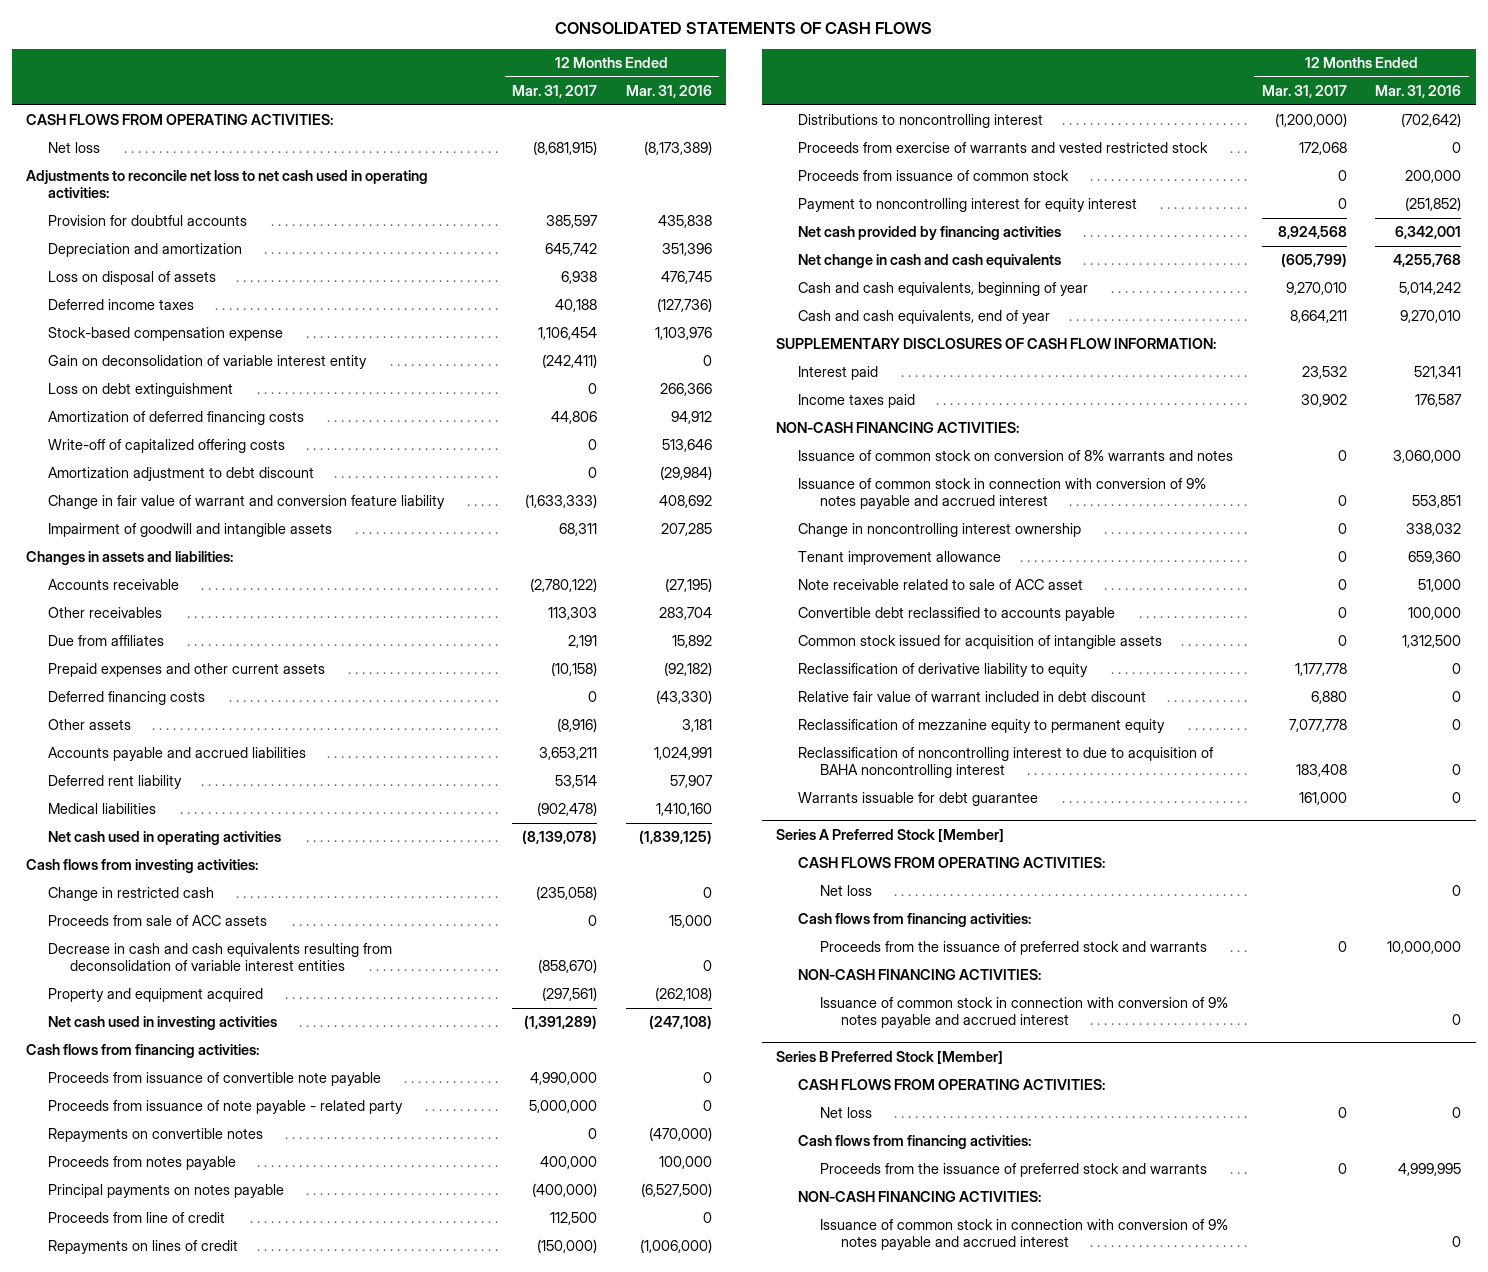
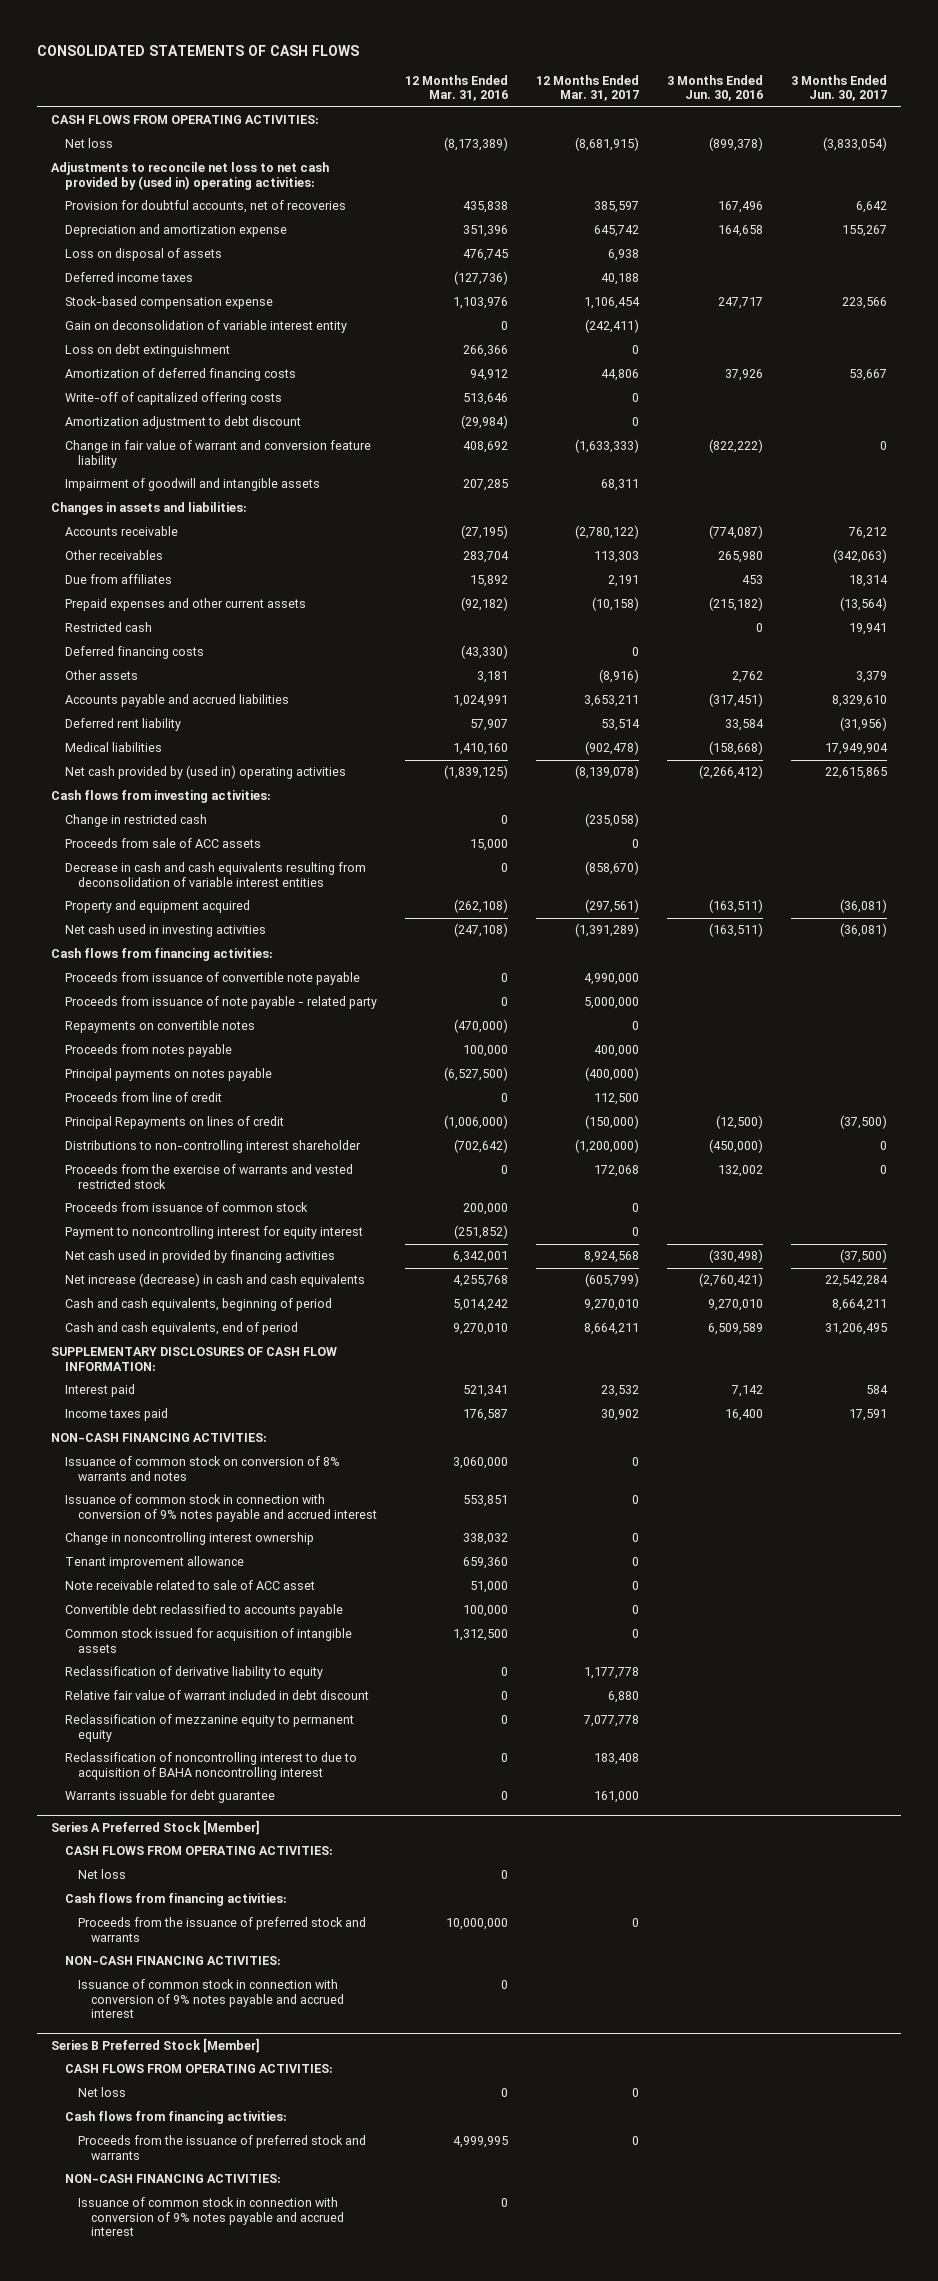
- | 12 Months Ended Mar. 31, 2017 | 12 Months Ended Mar. 31, 2016
+ | 12 Months Ended Mar. 31, 2016 | 12 Months Ended Mar. 31, 2017 | 3 Months Ended Jun. 30, 2016 | 3 Months Ended Jun. 30, 2017
- Adjustments to reconcile net loss to net cash used in operating activities:
- Provision for doubtful accounts | 385,597 | 435,838
- Depreciation and amortization | 645,742 | 351,396
+ Adjustments to reconcile net loss to net cash provided by (used in) operating activities:
+ Provision for doubtful accounts, net of recoveries | 435,838 | 385,597 | 167,496 | 6,642
+ Depreciation and amortization expense | 351,396 | 645,742 | 164,658 | 155,267
+ Restricted cash | | | 0 | 19,941
- Net cash used in operating activities | (8,139,078) | (1,839,125)
+ Net cash provided by (used in) operating activities | (1,839,125) | (8,139,078) | (2,266,412) | 22,615,865
- Repayments on lines of credit | (150,000) | (1,006,000)
- Distributions to noncontrolling interest | (1,200,000) | (702,642)
- Proceeds from exercise of warrants and vested restricted stock | 172,068 | 0
+ Principal Repayments on lines of credit | (1,006,000) | (150,000) | (12,500) | (37,500)
+ Distributions to non-controlling interest shareholder | (702,642) | (1,200,000) | (450,000) | 0
+ Proceeds from the exercise of warrants and vested restricted stock | 0 | 172,068 | 132,002 | 0
- Net cash provided by financing activities | 8,924,568 | 6,342,001
- Net change in cash and cash equivalents | (605,799) | 4,255,768
- Cash and cash equivalents, beginning of year | 9,270,010 | 5,014,242
- Cash and cash equivalents, end of year | 8,664,211 | 9,270,010
+ Net cash used in provided by financing activities | 6,342,001 | 8,924,568 | (330,498) | (37,500)
+ Net increase (decrease) in cash and cash equivalents | 4,255,768 | (605,799) | (2,760,421) | 22,542,284
+ Cash and cash equivalents, beginning of period | 5,014,242 | 9,270,010 | 9,270,010 | 8,664,211
+ Cash and cash equivalents, end of period | 9,270,010 | 8,664,211 | 6,509,589 | 31,206,495

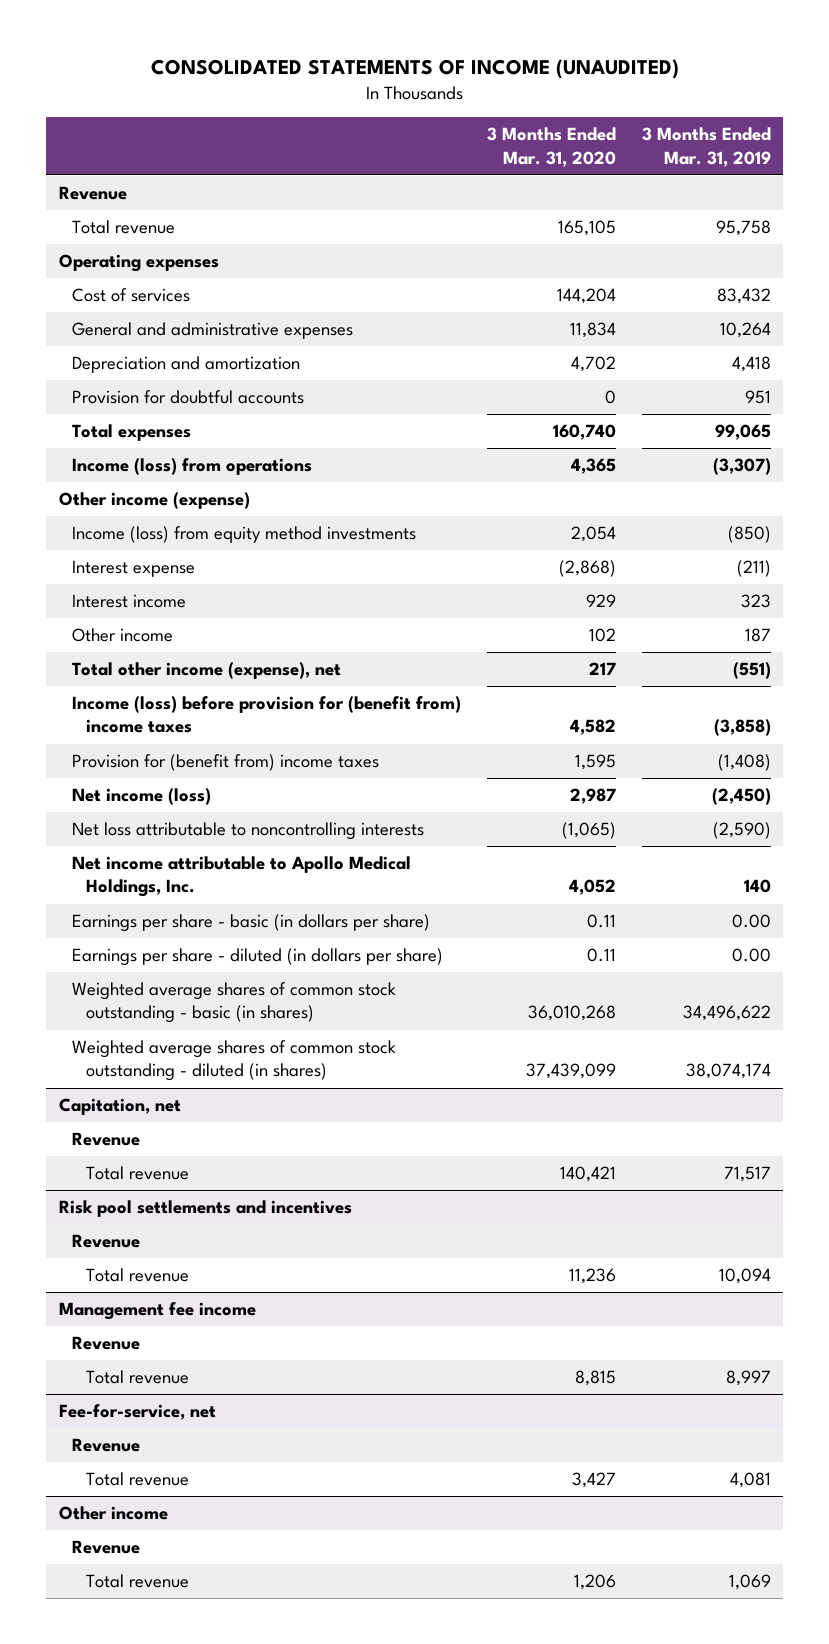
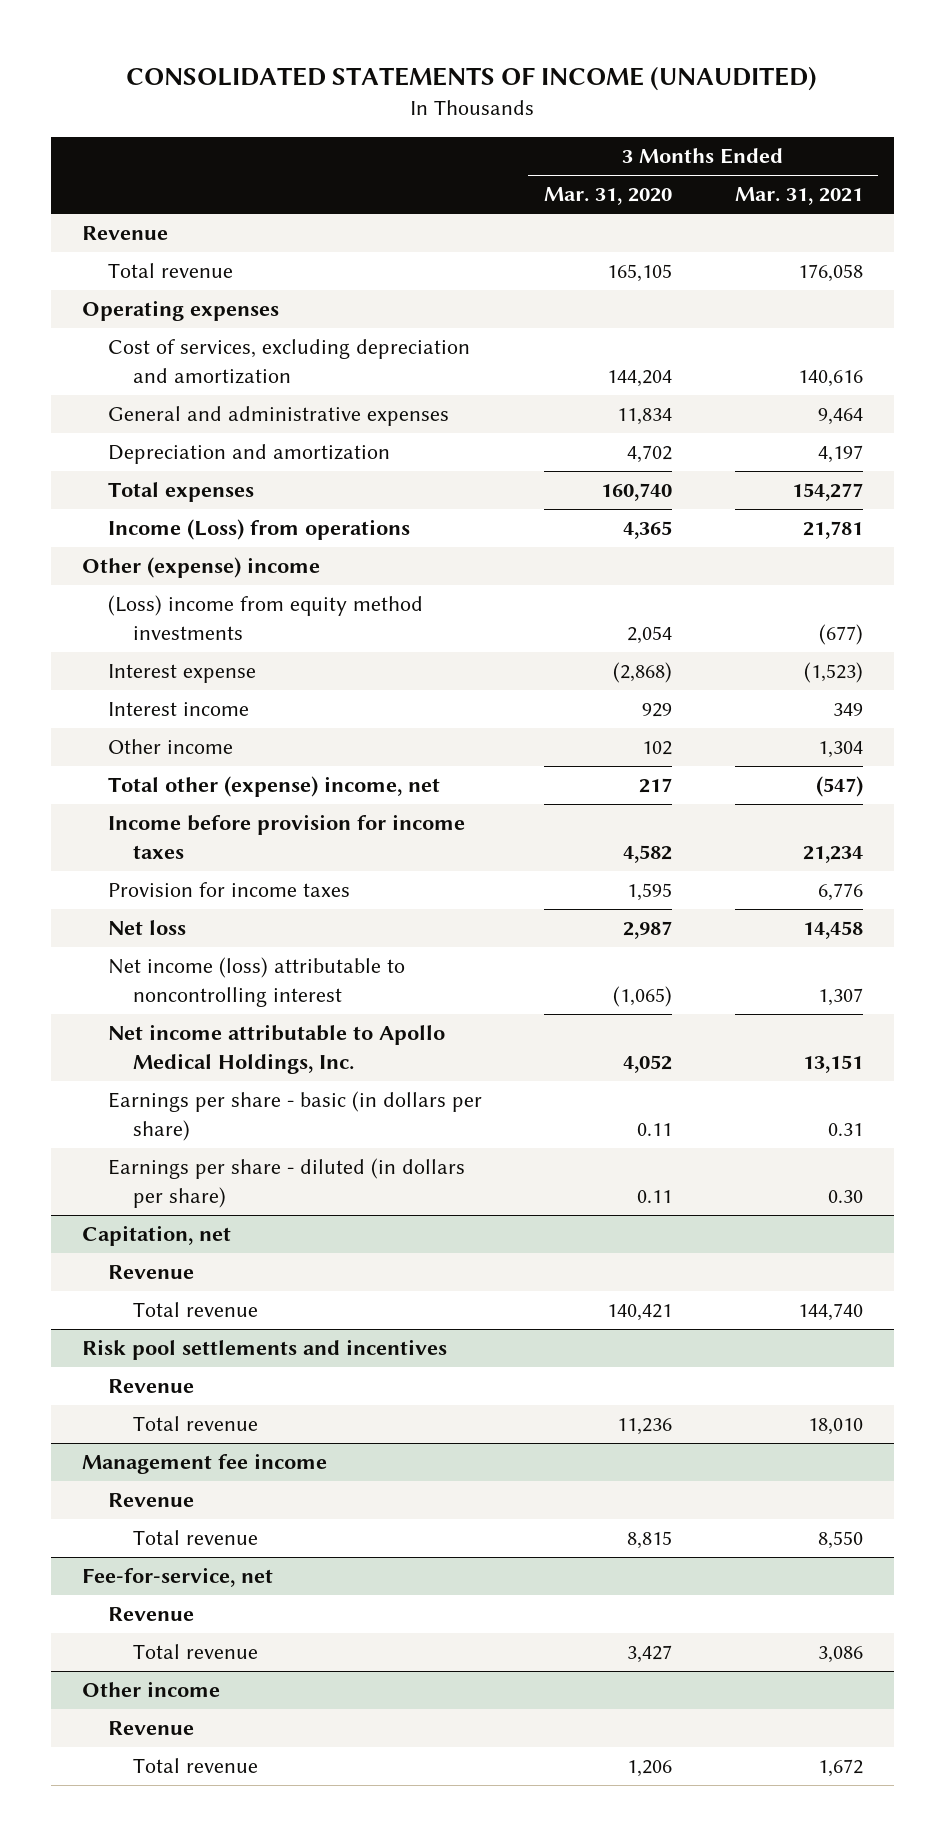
- | 3 Months Ended Mar. 31, 2020 | 3 Months Ended Mar. 31, 2019
+ | 3 Months Ended Mar. 31, 2020 | 3 Months Ended Mar. 31, 2021
- Cost of services | 144,204 | 83,432
+ Cost of services, excluding depreciation and amortization | 144,204 | 140,616
- Provision for doubtful accounts | 0 | 951
- Income (loss) from operations | 4,365 | (3,307)
- Other income (expense)
- Income (loss) from equity method investments | 2,054 | (850)
+ Income (Loss) from operations | 4,365 | 21,781
+ Other (expense) income
+ (Loss) income from equity method investments | 2,054 | (677)
- Total other income (expense), net | 217 | (551)
- Income (loss) before provision for (benefit from) income taxes | 4,582 | (3,858)
- Provision for (benefit from) income taxes | 1,595 | (1,408)
- Net income (loss) | 2,987 | (2,450)
- Net loss attributable to noncontrolling interests | (1,065) | (2,590)
+ Total other (expense) income, net | 217 | (547)
+ Income before provision for income taxes | 4,582 | 21,234
+ Provision for income taxes | 1,595 | 6,776
+ Net loss | 2,987 | 14,458
+ Net income (loss) attributable to noncontrolling interest | (1,065) | 1,307
- Weighted average shares of common stock outstanding - basic (in shares) | 36,010,268 | 34,496,622
- Weighted average shares of common stock outstanding - diluted (in shares) | 37,439,099 | 38,074,174

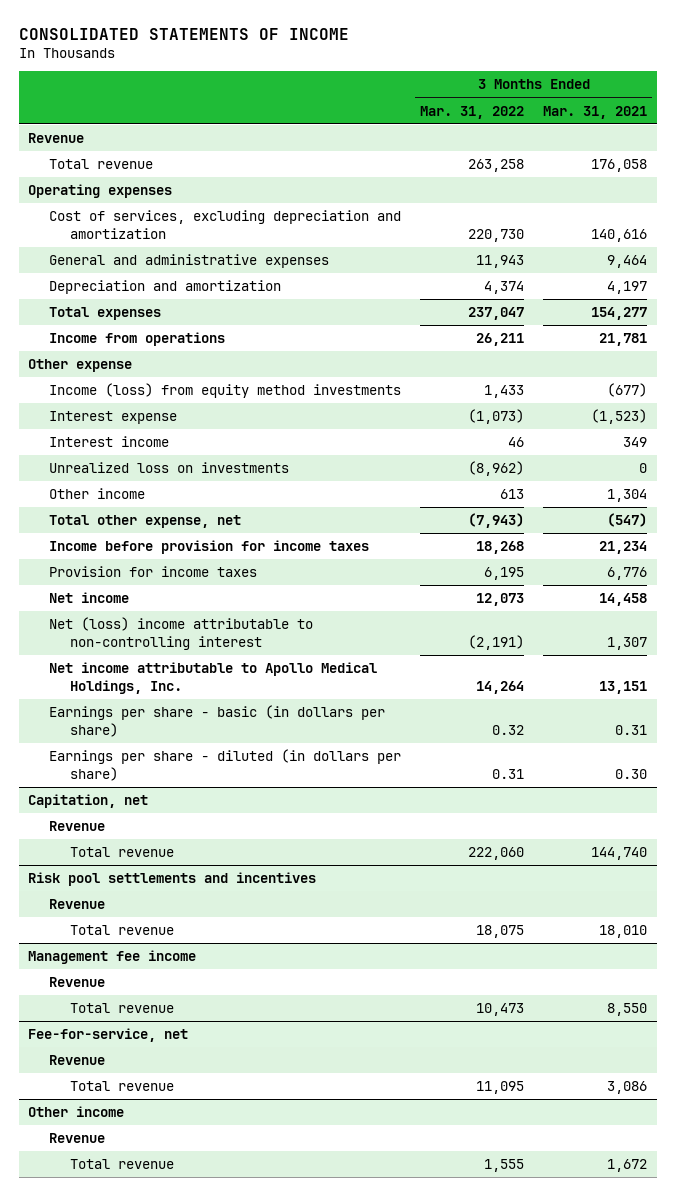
- CONSOLIDATED STATEMENTS OF INCOME (UNAUDITED)
+ CONSOLIDATED STATEMENTS OF INCOME
- | 3 Months Ended Mar. 31, 2020 | 3 Months Ended Mar. 31, 2021
+ | 3 Months Ended Mar. 31, 2022 | 3 Months Ended Mar. 31, 2021
- Income (Loss) from operations | 4,365 | 21,781
- Other (expense) income
- (Loss) income from equity method investments | 2,054 | (677)
+ Income from operations | 26,211 | 21,781
+ Other expense
+ Income (loss) from equity method investments | 1,433 | (677)
+ Unrealized loss on investments | (8,962) | 0
- Total other (expense) income, net | 217 | (547)
+ Total other expense, net | (7,943) | (547)
- Net loss | 2,987 | 14,458
- Net income (loss) attributable to noncontrolling interest | (1,065) | 1,307
+ Net income | 12,073 | 14,458
+ Net (loss) income attributable to non-controlling interest | (2,191) | 1,307

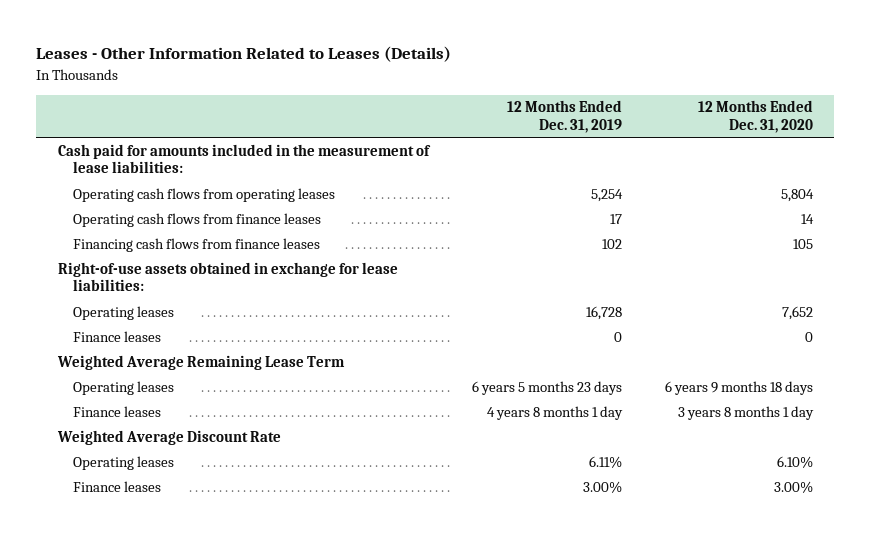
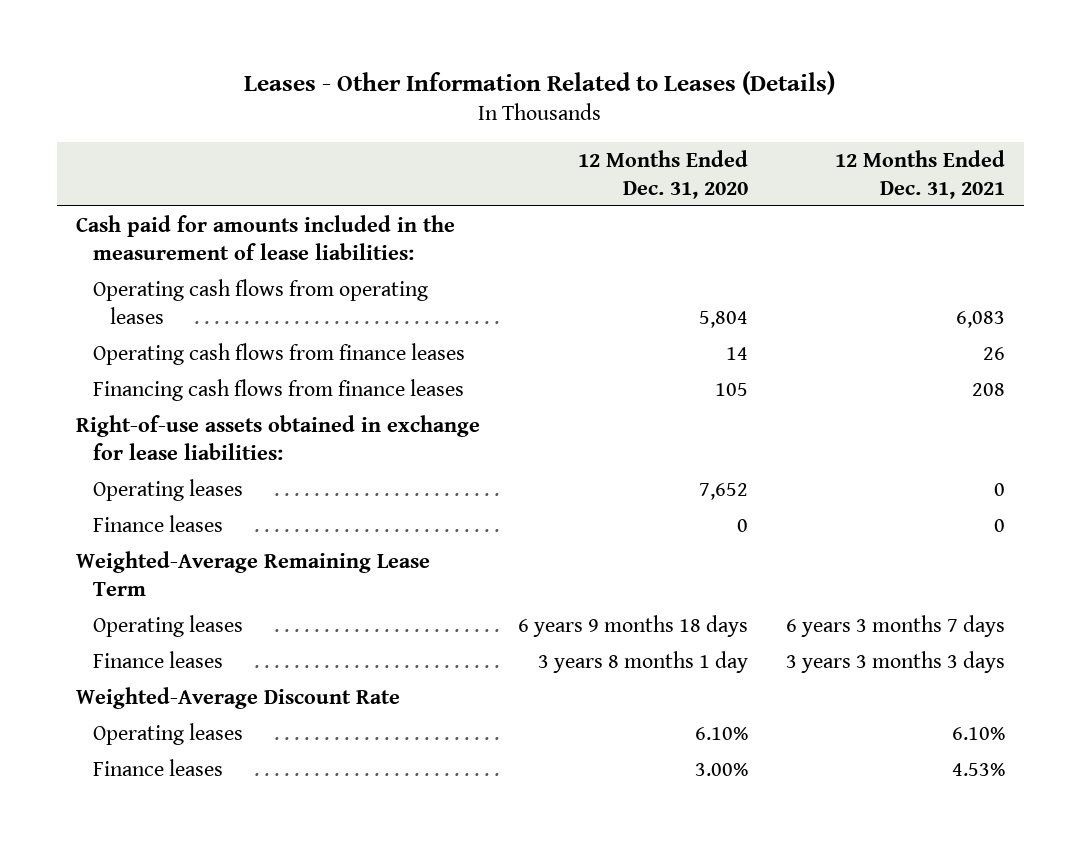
- | 12 Months Ended Dec. 31, 2019 | 12 Months Ended Dec. 31, 2020
+ | 12 Months Ended Dec. 31, 2020 | 12 Months Ended Dec. 31, 2021
- Weighted Average Remaining Lease Term
+ Weighted-Average Remaining Lease Term
- Weighted Average Discount Rate
+ Weighted-Average Discount Rate

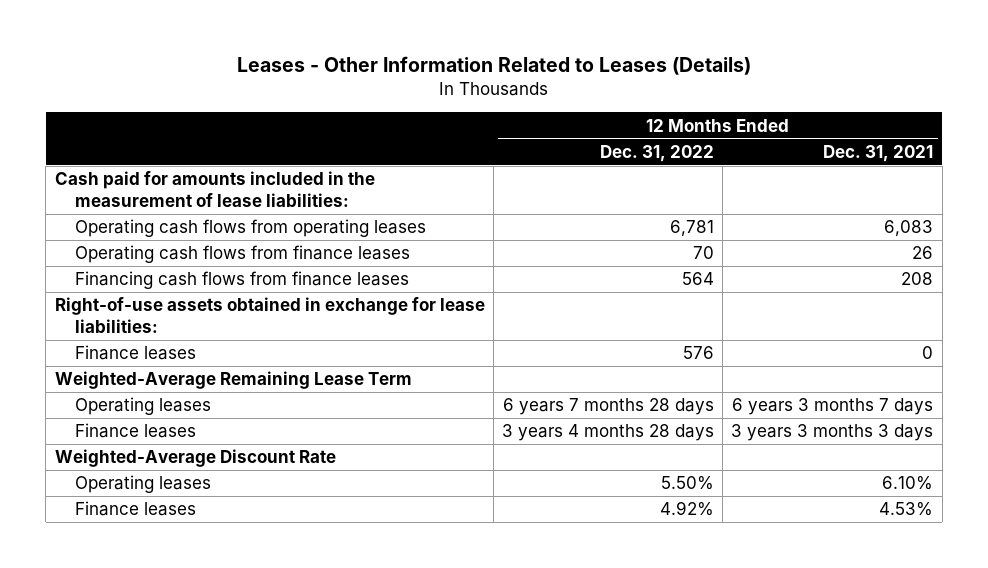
- | 12 Months Ended Dec. 31, 2020 | 12 Months Ended Dec. 31, 2021
+ | 12 Months Ended Dec. 31, 2022 | 12 Months Ended Dec. 31, 2021
- Operating leases | 7,652 | 0

